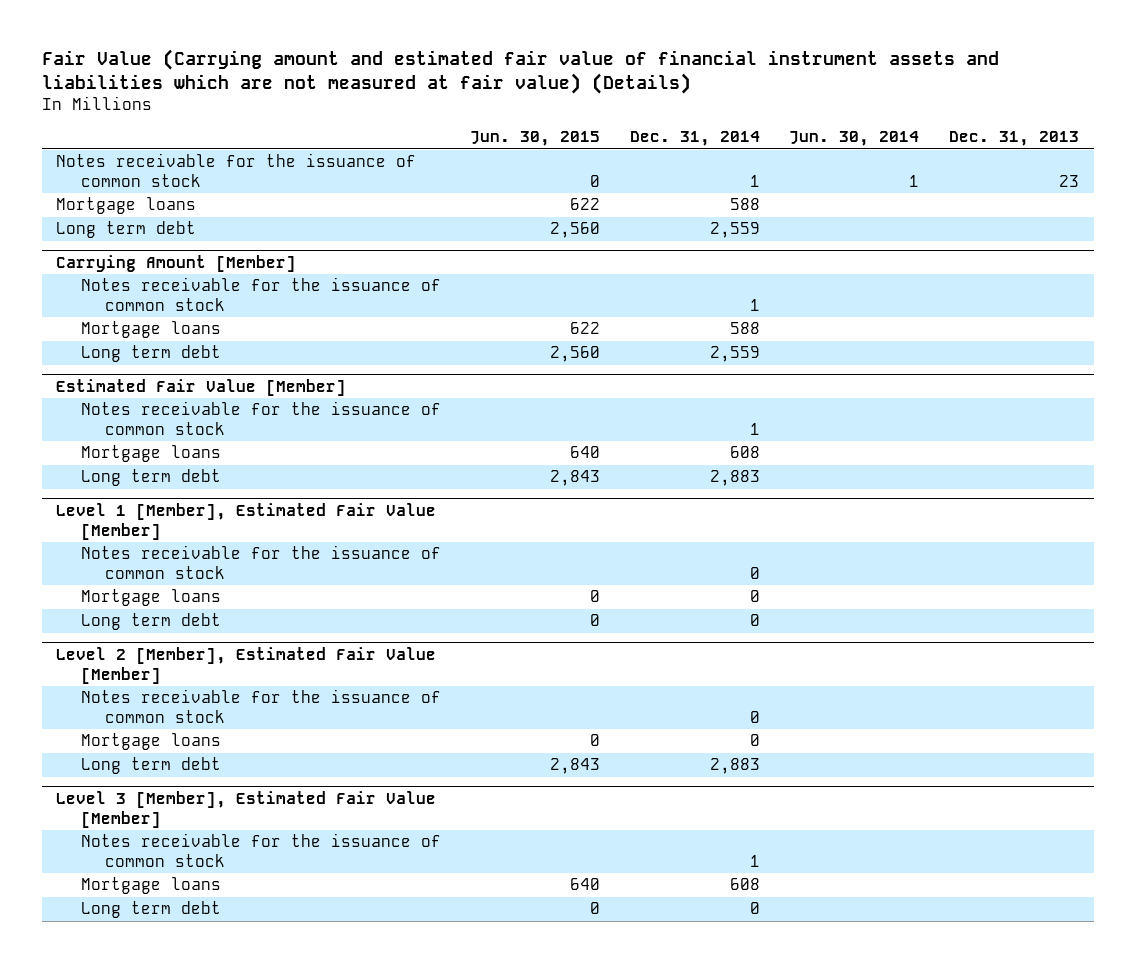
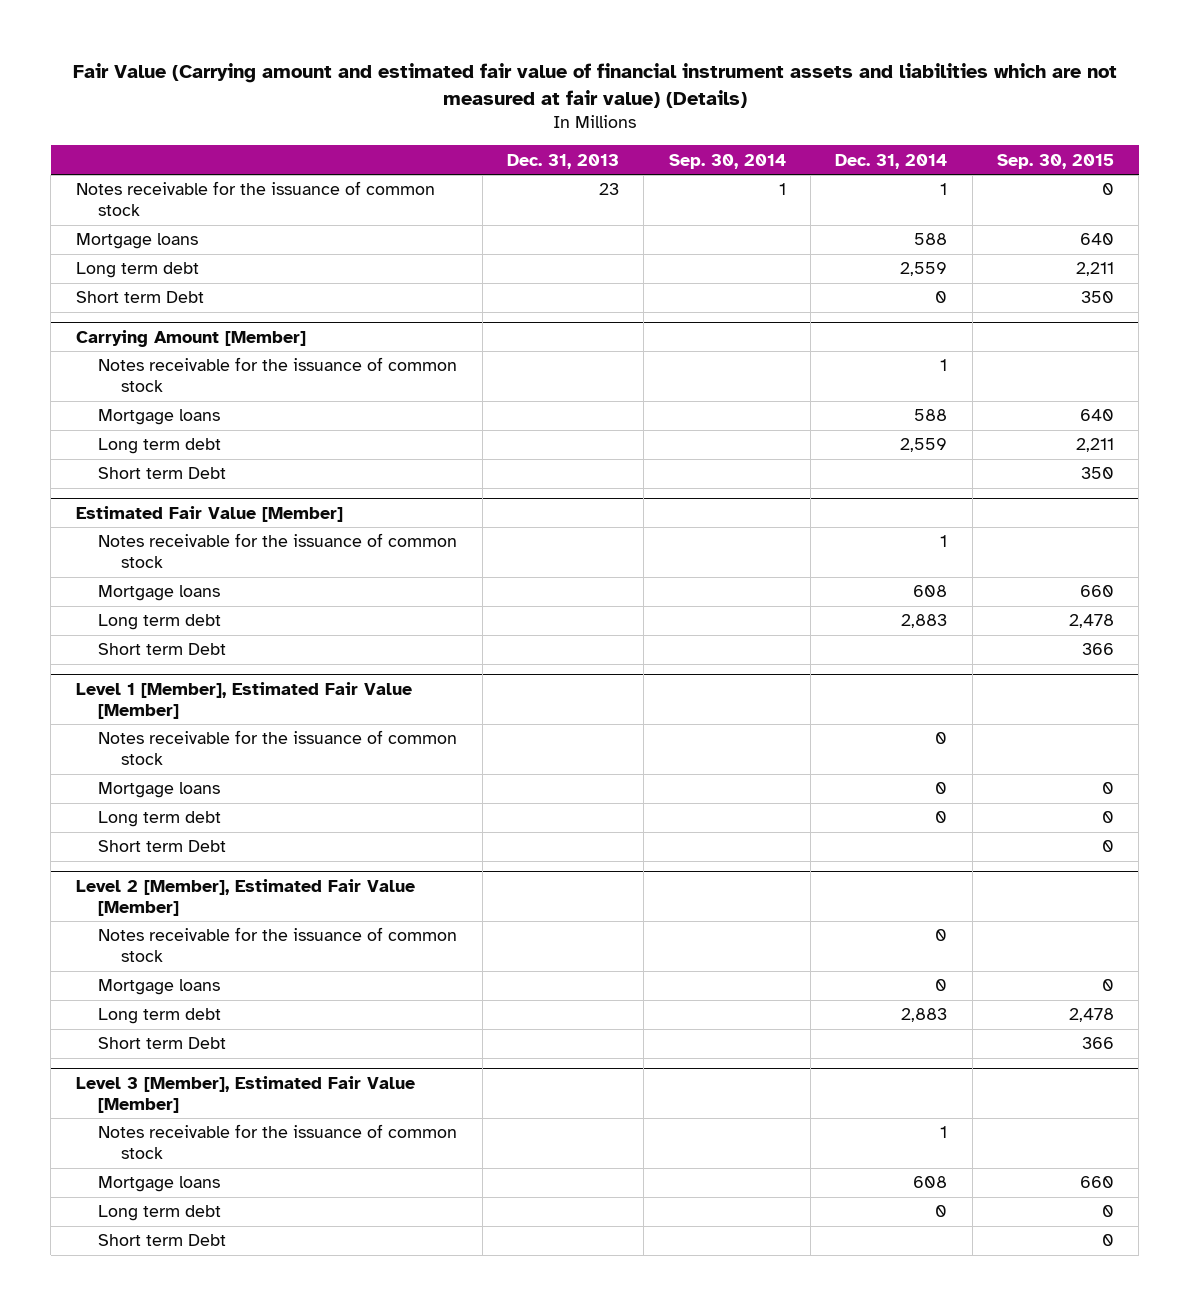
- | Jun. 30, 2015 | Dec. 31, 2014 | Jun. 30, 2014 | Dec. 31, 2013
+ | Dec. 31, 2013 | Sep. 30, 2014 | Dec. 31, 2014 | Sep. 30, 2015
+ Short term Debt | | | 0 | 350
@ Carrying Amount [Member]
+ Short term Debt | | | | 350
@ Estimated Fair Value [Member]
+ Short term Debt | | | | 366
@ Level 1 [Member], Estimated Fair Value [Member]
+ Short term Debt | | | | 0
@ Level 2 [Member], Estimated Fair Value [Member]
+ Short term Debt | | | | 366
@ Level 3 [Member], Estimated Fair Value [Member]
+ Short term Debt | | | | 0

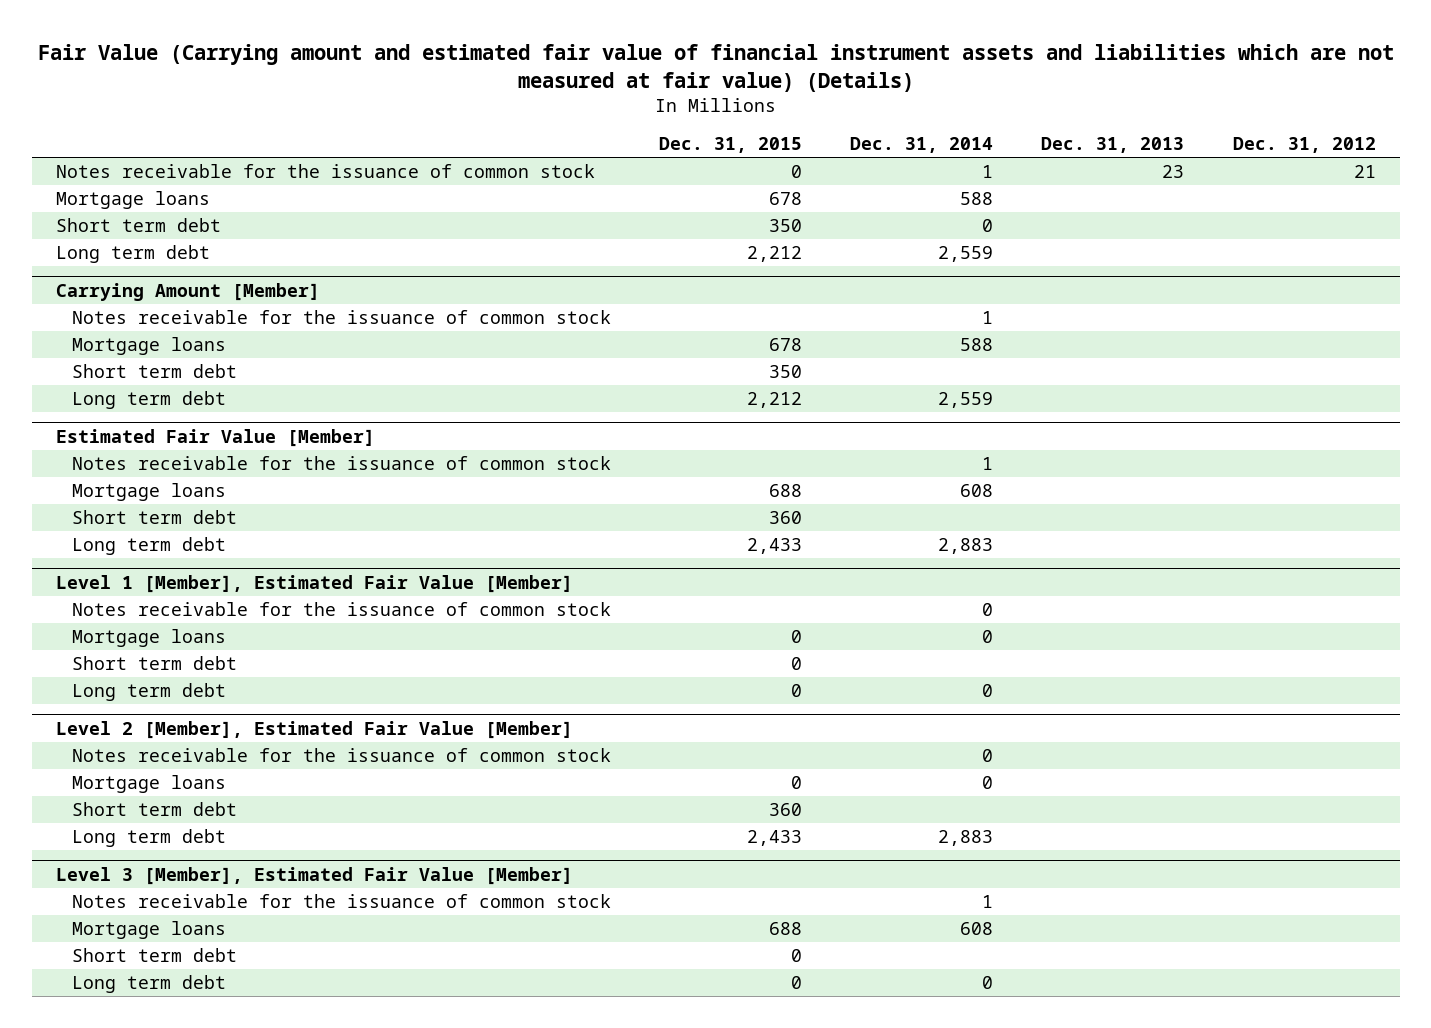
- | Dec. 31, 2013 | Sep. 30, 2014 | Dec. 31, 2014 | Sep. 30, 2015
+ | Dec. 31, 2015 | Dec. 31, 2014 | Dec. 31, 2013 | Dec. 31, 2012
+ Short term debt | 350 | 0 | |
- Short term Debt | | | 0 | 350
@ Carrying Amount [Member]
+ Short term debt | 350 | | |
- Short term Debt | | | | 350
@ Estimated Fair Value [Member]
+ Short term debt | 360 | | |
- Short term Debt | | | | 366
@ Level 1 [Member], Estimated Fair Value [Member]
+ Short term debt | 0 | | |
- Short term Debt | | | | 0
@ Level 2 [Member], Estimated Fair Value [Member]
+ Short term debt | 360 | | |
- Short term Debt | | | | 366
@ Level 3 [Member], Estimated Fair Value [Member]
+ Short term debt | 0 | | |
- Short term Debt | | | | 0

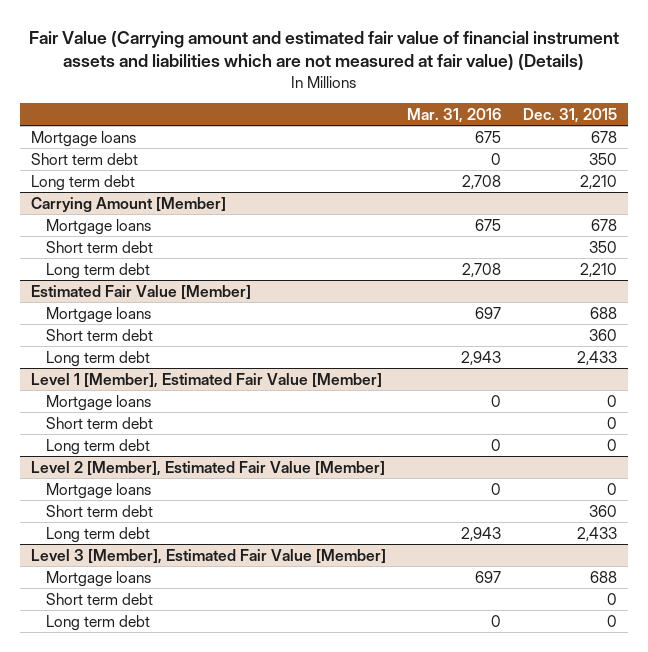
- | Dec. 31, 2015 | Dec. 31, 2014 | Dec. 31, 2013 | Dec. 31, 2012
+ | Mar. 31, 2016 | Dec. 31, 2015
- Notes receivable for the issuance of common stock | 0 | 1 | 23 | 21
- Long term debt | 2,212 | 2,559 | |
+ Long term debt | 2,708 | 2,210
@ Carrying Amount [Member]
- Notes receivable for the issuance of common stock | | 1 | |
- Long term debt | 2,212 | 2,559 | |
+ Long term debt | 2,708 | 2,210
@ Estimated Fair Value [Member]
- Notes receivable for the issuance of common stock | | 1 | |
@ Level 1 [Member], Estimated Fair Value [Member]
- Notes receivable for the issuance of common stock | | 0 | |
@ Level 2 [Member], Estimated Fair Value [Member]
- Notes receivable for the issuance of common stock | | 0 | |
@ Level 3 [Member], Estimated Fair Value [Member]
- Notes receivable for the issuance of common stock | | 1 | |

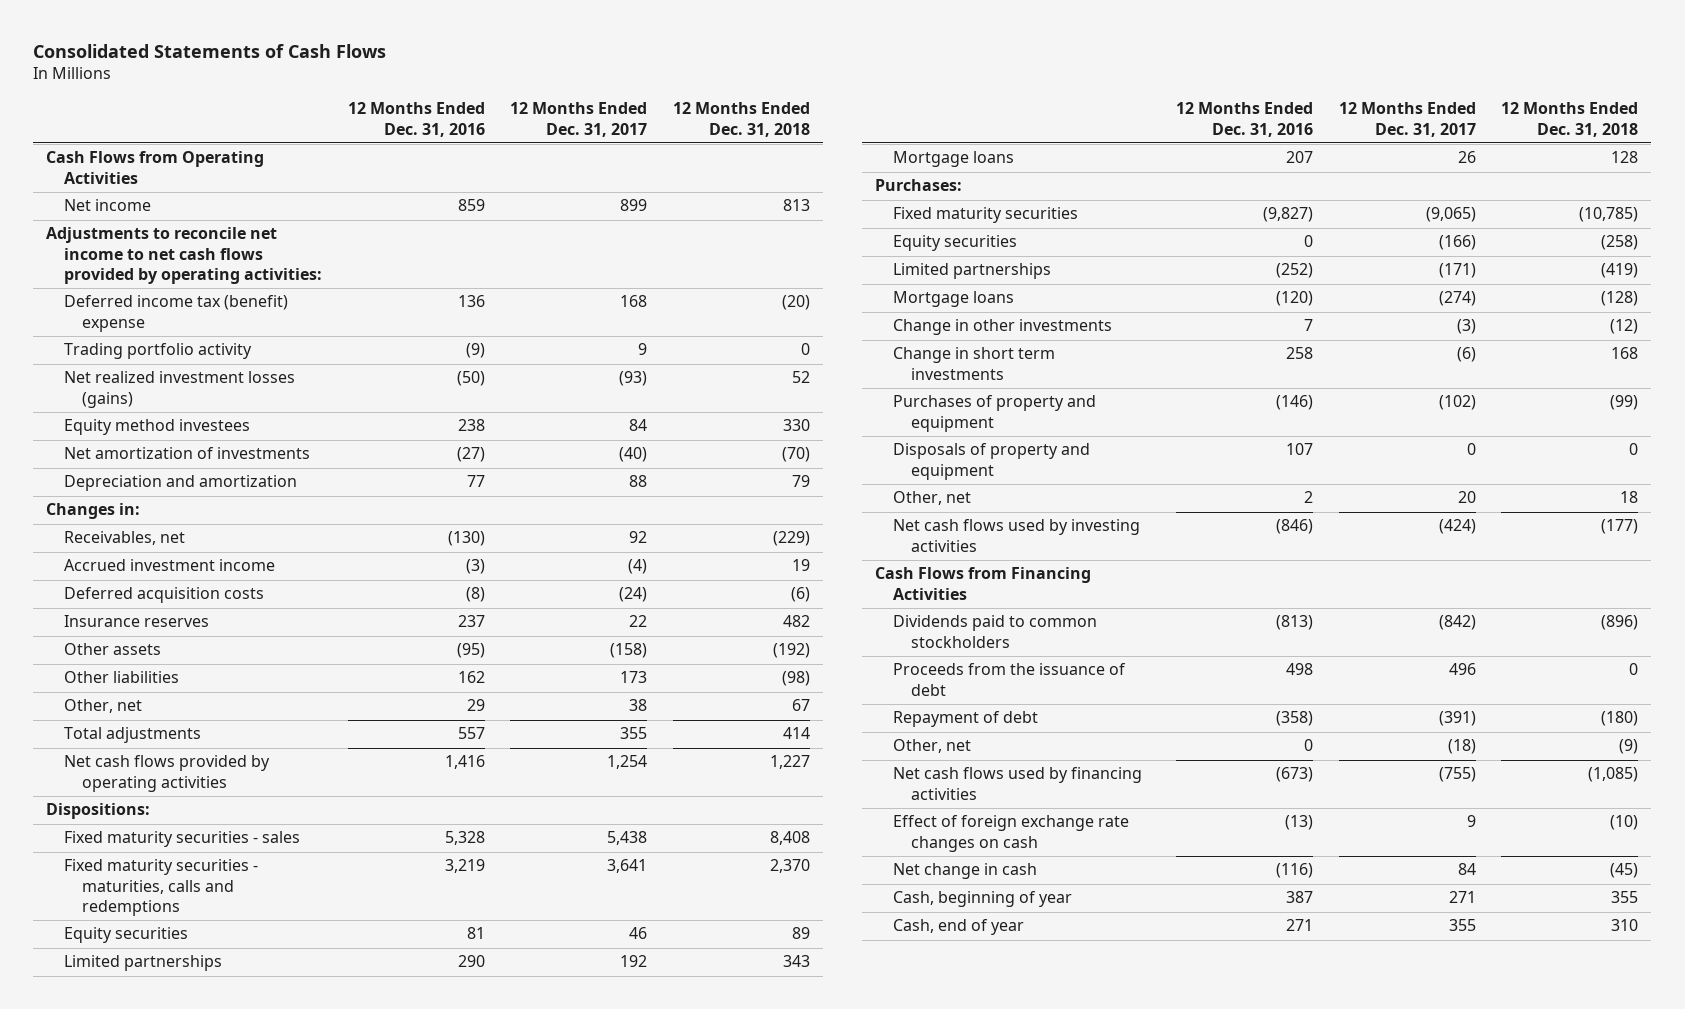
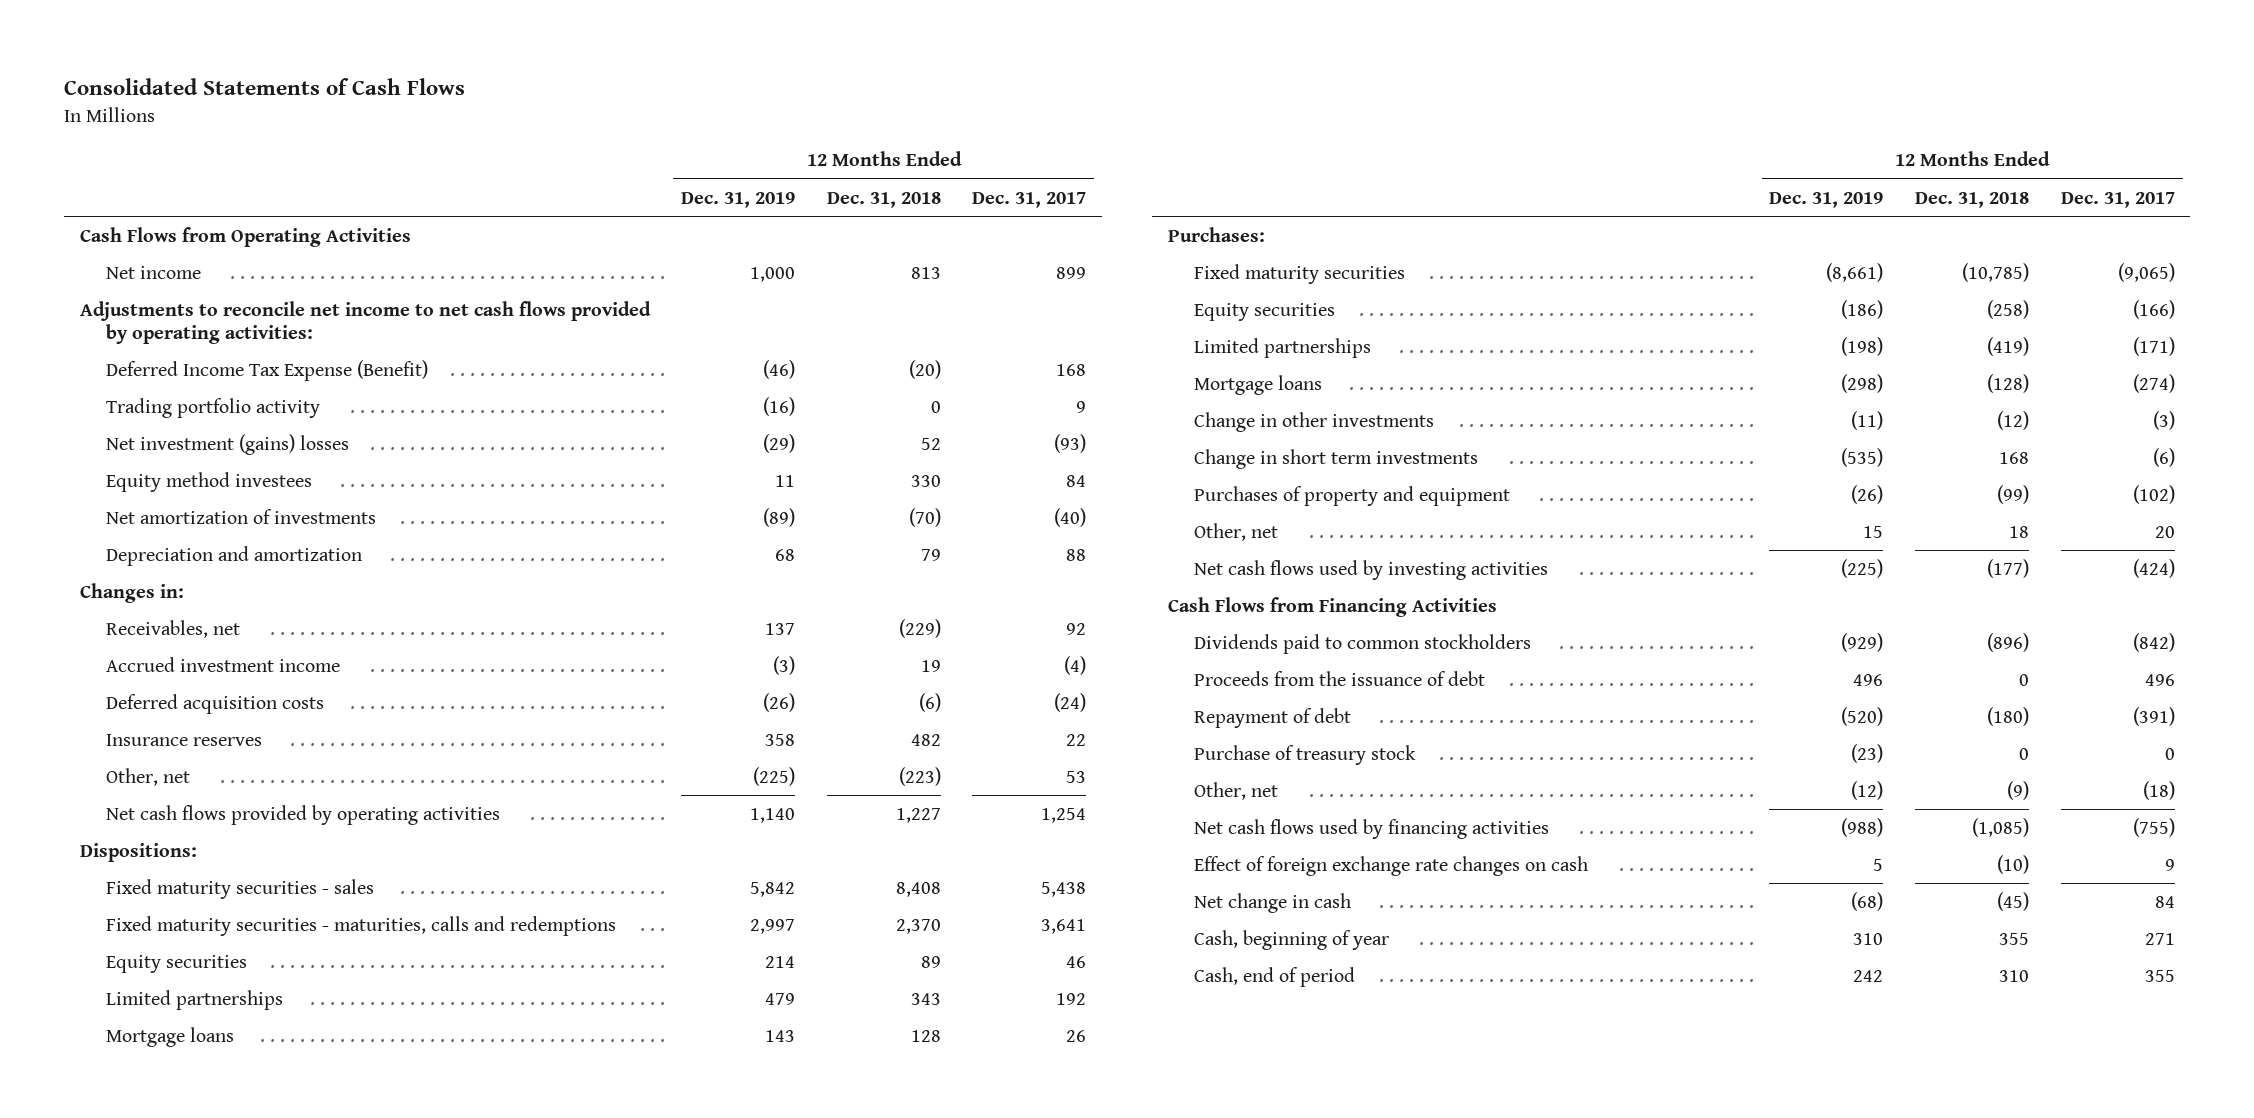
- | 12 Months Ended Dec. 31, 2016 | 12 Months Ended Dec. 31, 2017 | 12 Months Ended Dec. 31, 2018
+ | 12 Months Ended Dec. 31, 2019 | 12 Months Ended Dec. 31, 2018 | 12 Months Ended Dec. 31, 2017
- Deferred income tax (benefit) expense | 136 | 168 | (20)
+ Deferred Income Tax Expense (Benefit) | (46) | (20) | 168
- Net realized investment losses (gains) | (50) | (93) | 52
+ Net investment (gains) losses | (29) | 52 | (93)
- Other assets | (95) | (158) | (192)
- Other liabilities | 162 | 173 | (98)
- Other, net | 29 | 38 | 67
- Total adjustments | 557 | 355 | 414
+ Other, net | (225) | (223) | 53
- Disposals of property and equipment | 107 | 0 | 0
+ Purchase of treasury stock | (23) | 0 | 0
- Cash, end of year | 271 | 355 | 310
+ Cash, end of period | 242 | 310 | 355

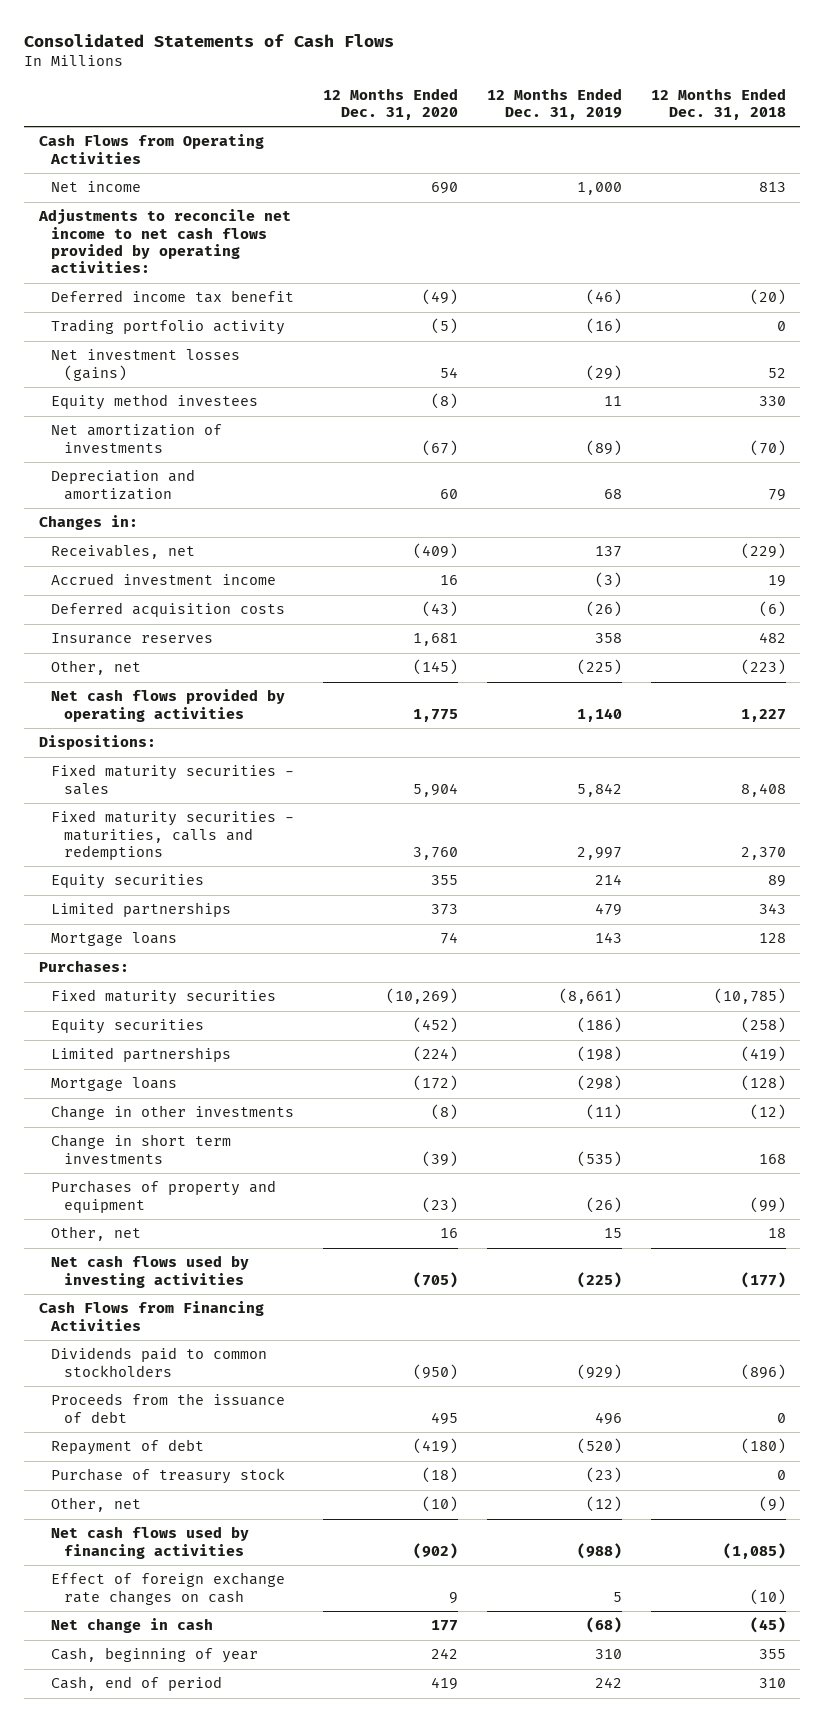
- | 12 Months Ended Dec. 31, 2019 | 12 Months Ended Dec. 31, 2018 | 12 Months Ended Dec. 31, 2017
+ | 12 Months Ended Dec. 31, 2020 | 12 Months Ended Dec. 31, 2019 | 12 Months Ended Dec. 31, 2018
- Deferred Income Tax Expense (Benefit) | (46) | (20) | 168
+ Deferred income tax benefit | (49) | (46) | (20)
- Net investment (gains) losses | (29) | 52 | (93)
+ Net investment losses (gains) | 54 | (29) | 52

